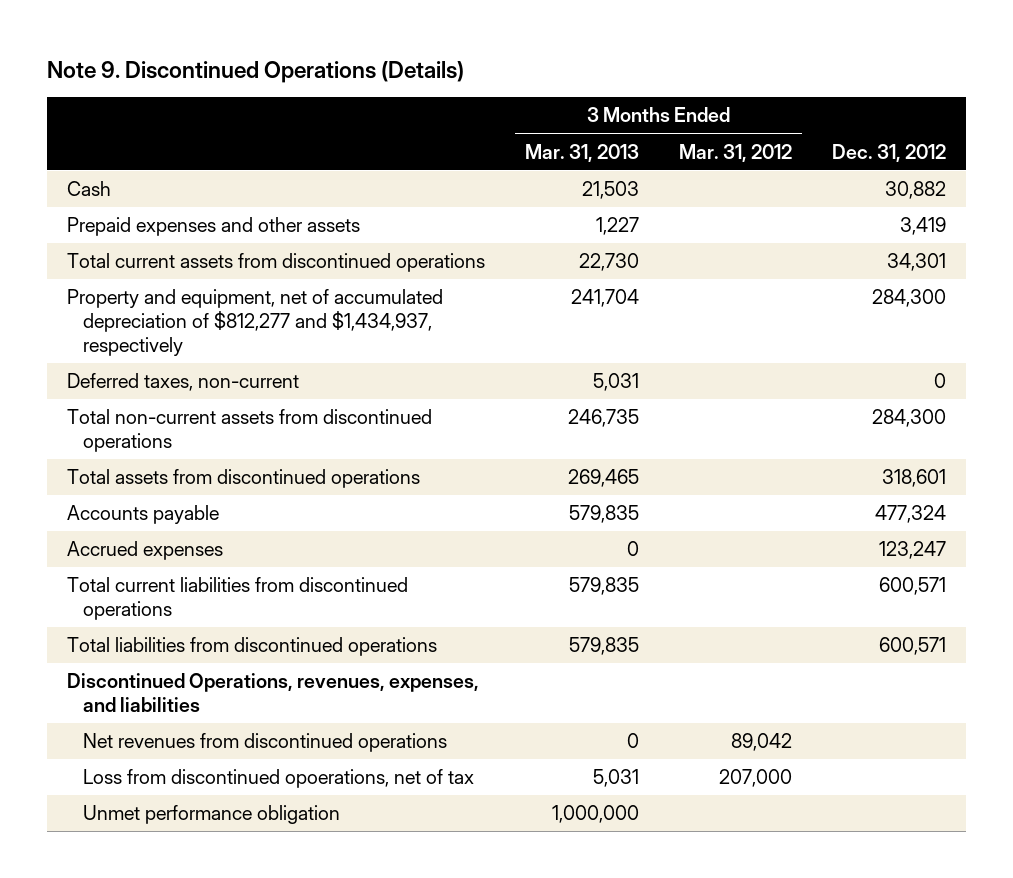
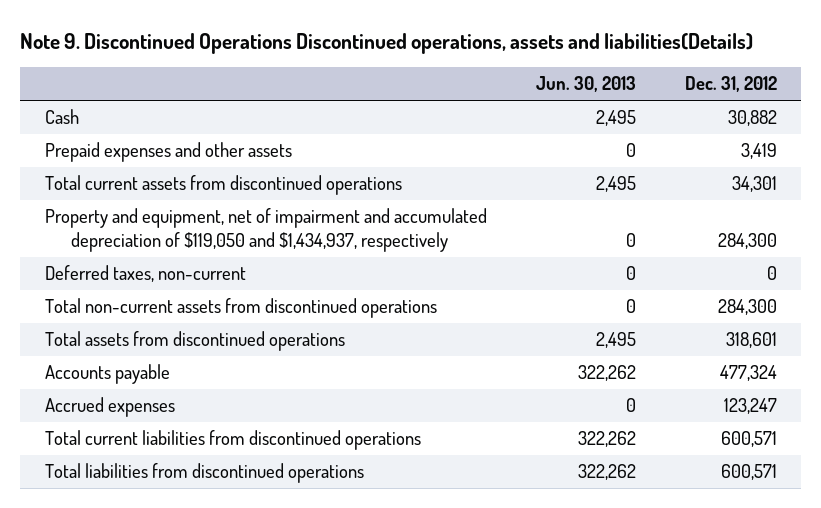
- Note 9. Discontinued Operations (Details)
+ Note 9. Discontinued Operations Discontinued operations, assets and liabilities(Details)
- | 3 Months Ended Mar. 31, 2013 | 3 Months Ended Mar. 31, 2012 | Dec. 31, 2012
+ | Jun. 30, 2013 | Dec. 31, 2012
- Property and equipment, net of accumulated depreciation of $812,277 and $1,434,937, respectively | 241,704 | | 284,300
+ Property and equipment, net of impairment and accumulated depreciation of $119,050 and $1,434,937, respectively | 0 | 284,300
- Discontinued Operations, revenues, expenses, and liabilities
- Net revenues from discontinued operations | 0 | 89,042 |
- Loss from discontinued opoerations, net of tax | 5,031 | 207,000 |
- Unmet performance obligation | 1,000,000 | |

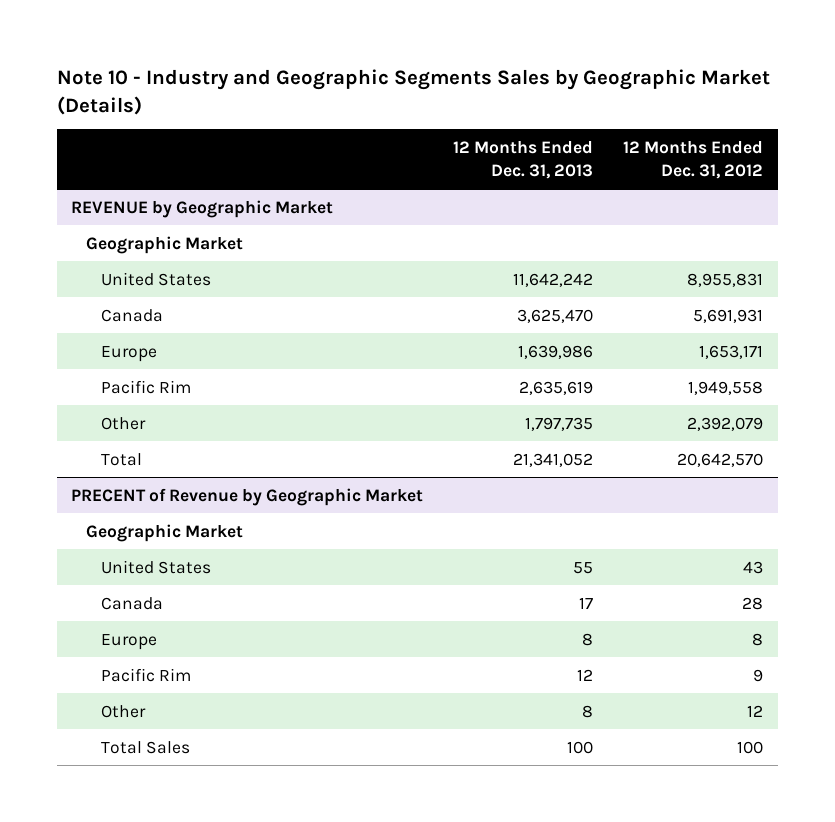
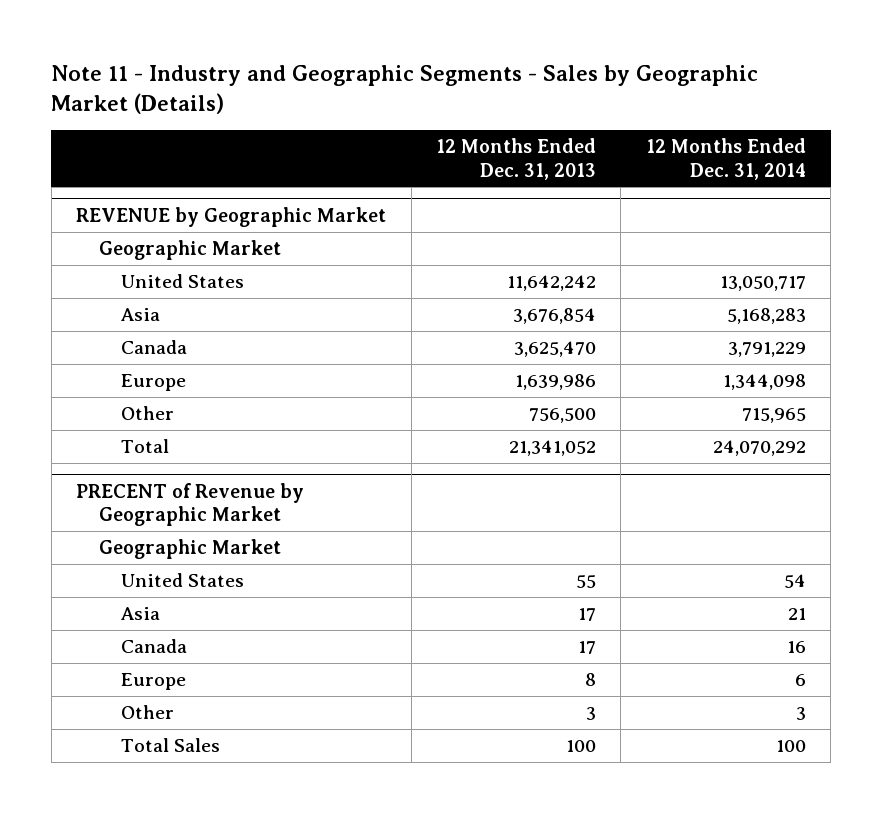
- Note 10 - Industry and Geographic Segments Sales by Geographic Market (Details)
+ Note 11 - Industry and Geographic Segments - Sales by Geographic Market (Details)
- | 12 Months Ended Dec. 31, 2013 | 12 Months Ended Dec. 31, 2012
+ | 12 Months Ended Dec. 31, 2013 | 12 Months Ended Dec. 31, 2014
@ REVENUE by Geographic Market
+ Asia | 3,676,854 | 5,168,283
- Pacific Rim | 2,635,619 | 1,949,558
- Other | 1,797,735 | 2,392,079
+ Other | 756,500 | 715,965
@ PRECENT of Revenue by Geographic Market
+ Asia | 17 | 21
- Pacific Rim | 12 | 9
- Other | 8 | 12
+ Other | 3 | 3

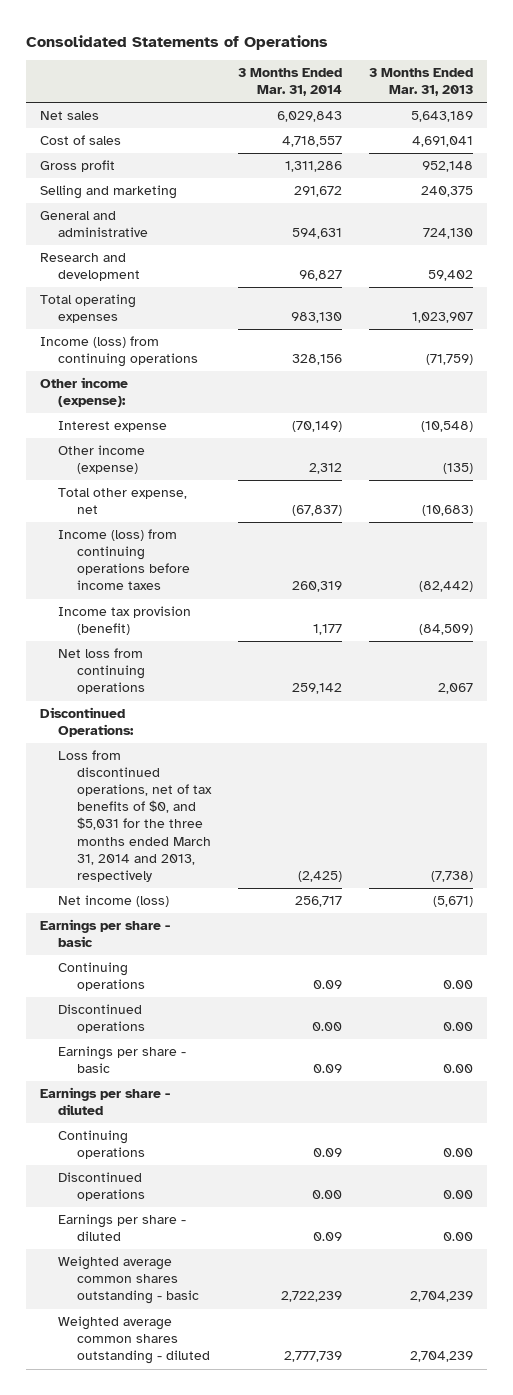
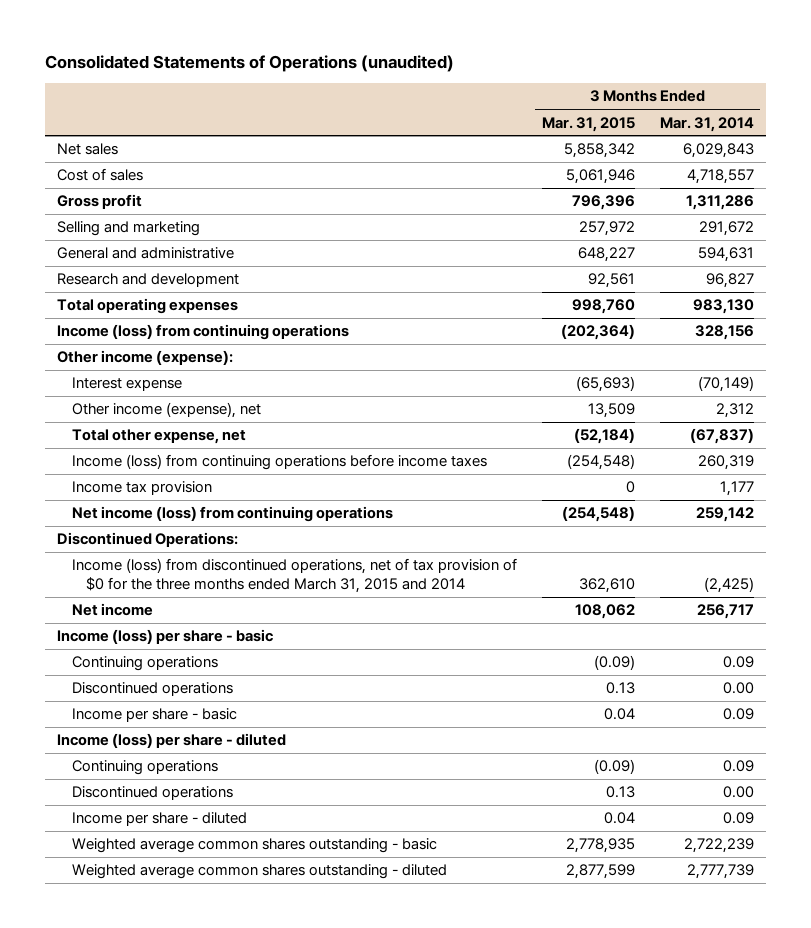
- Consolidated Statements of Operations
+ Consolidated Statements of Operations (unaudited)
- | 3 Months Ended Mar. 31, 2014 | 3 Months Ended Mar. 31, 2013
+ | 3 Months Ended Mar. 31, 2015 | 3 Months Ended Mar. 31, 2014
- Other income (expense) | 2,312 | (135)
+ Other income (expense), net | 13,509 | 2,312
- Income tax provision (benefit) | 1,177 | (84,509)
- Net loss from continuing operations | 259,142 | 2,067
+ Income tax provision | 0 | 1,177
+ Net income (loss) from continuing operations | (254,548) | 259,142
- Loss from discontinued operations, net of tax benefits of $0, and $5,031 for the three months ended March 31, 2014 and 2013, respectively | (2,425) | (7,738)
- Net income (loss) | 256,717 | (5,671)
- Earnings per share - basic
+ Income (loss) from discontinued operations, net of tax provision of $0 for the three months ended March 31, 2015 and 2014 | 362,610 | (2,425)
+ Net income | 108,062 | 256,717
+ Income (loss) per share - basic
- Earnings per share - basic | 0.09 | 0.00
- Earnings per share - diluted
+ Income per share - basic | 0.04 | 0.09
+ Income (loss) per share - diluted
- Earnings per share - diluted | 0.09 | 0.00
+ Income per share - diluted | 0.04 | 0.09

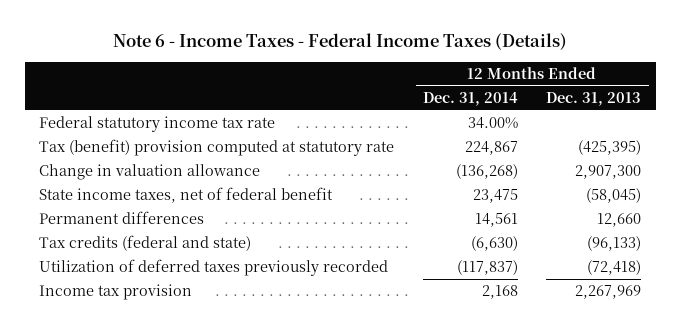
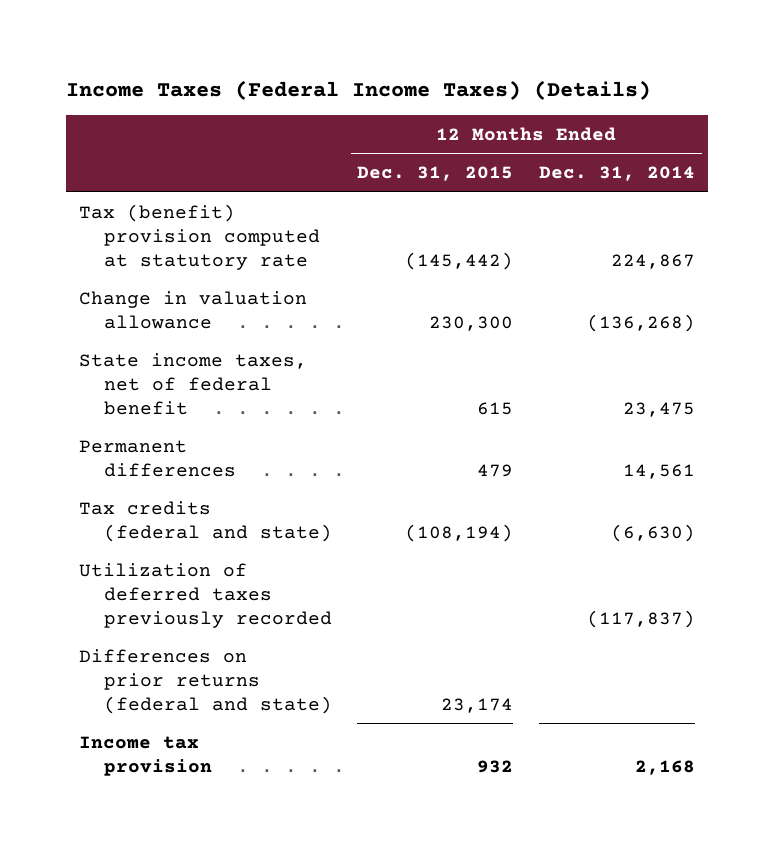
- Note 6 - Income Taxes - Federal Income Taxes (Details)
+ Income Taxes (Federal Income Taxes) (Details)
- | 12 Months Ended Dec. 31, 2014 | 12 Months Ended Dec. 31, 2013
+ | 12 Months Ended Dec. 31, 2015 | 12 Months Ended Dec. 31, 2014
- Federal statutory income tax rate | 34.00% |
+ Differences on prior returns (federal and state) | 23,174 |

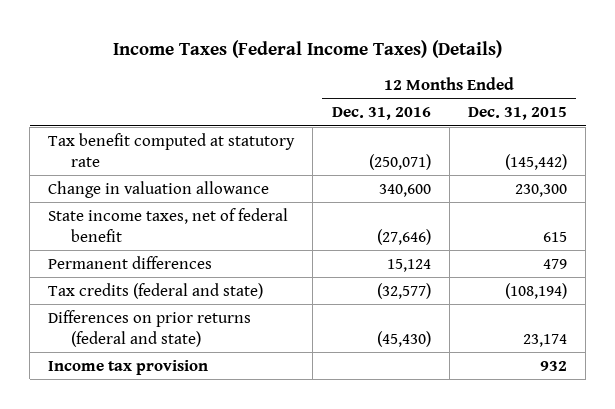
- | 12 Months Ended Dec. 31, 2015 | 12 Months Ended Dec. 31, 2014
+ | 12 Months Ended Dec. 31, 2016 | 12 Months Ended Dec. 31, 2015
- Tax (benefit) provision computed at statutory rate | (145,442) | 224,867
+ Tax benefit computed at statutory rate | (250,071) | (145,442)
- Utilization of deferred taxes previously recorded | | (117,837)

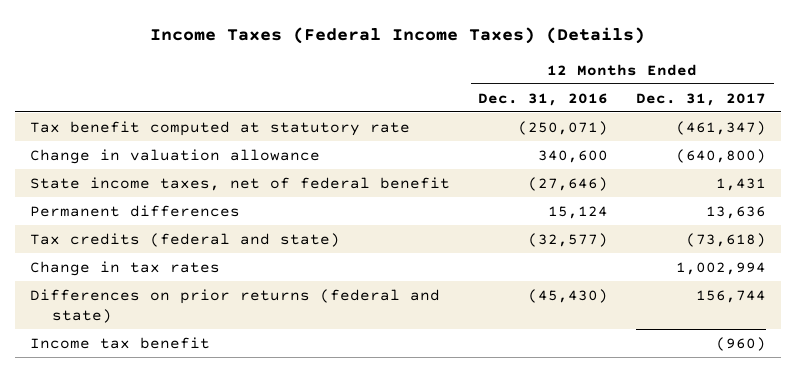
- | 12 Months Ended Dec. 31, 2016 | 12 Months Ended Dec. 31, 2015
+ | 12 Months Ended Dec. 31, 2016 | 12 Months Ended Dec. 31, 2017
+ Change in tax rates | | 1,002,994
- Income tax provision | | 932
+ Income tax benefit | | (960)

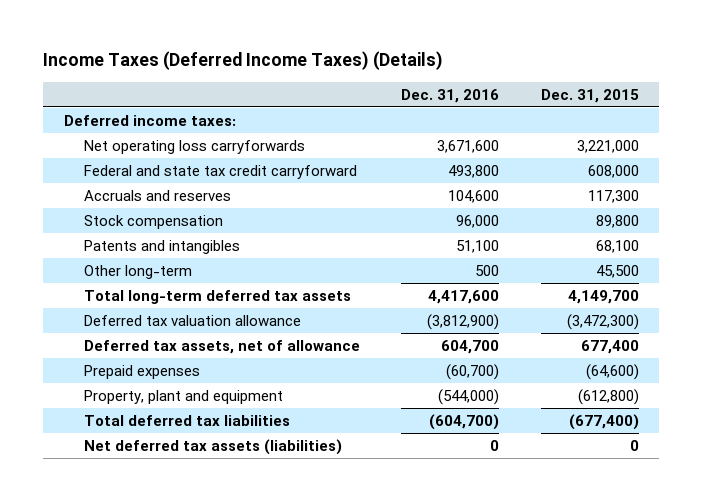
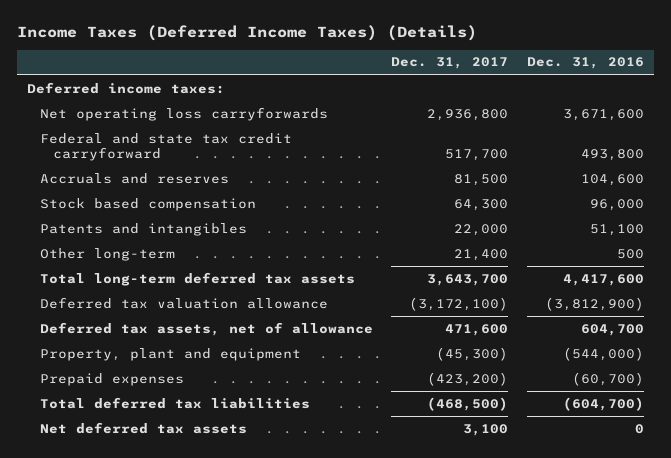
- | Dec. 31, 2016 | Dec. 31, 2015
+ | Dec. 31, 2017 | Dec. 31, 2016
- Stock compensation | 96,000 | 89,800
+ Stock based compensation | 64,300 | 96,000
moved down: Prepaid expenses | (423,200) | (60,700)
- Net deferred tax assets (liabilities) | 0 | 0
+ Net deferred tax assets | 3,100 | 0

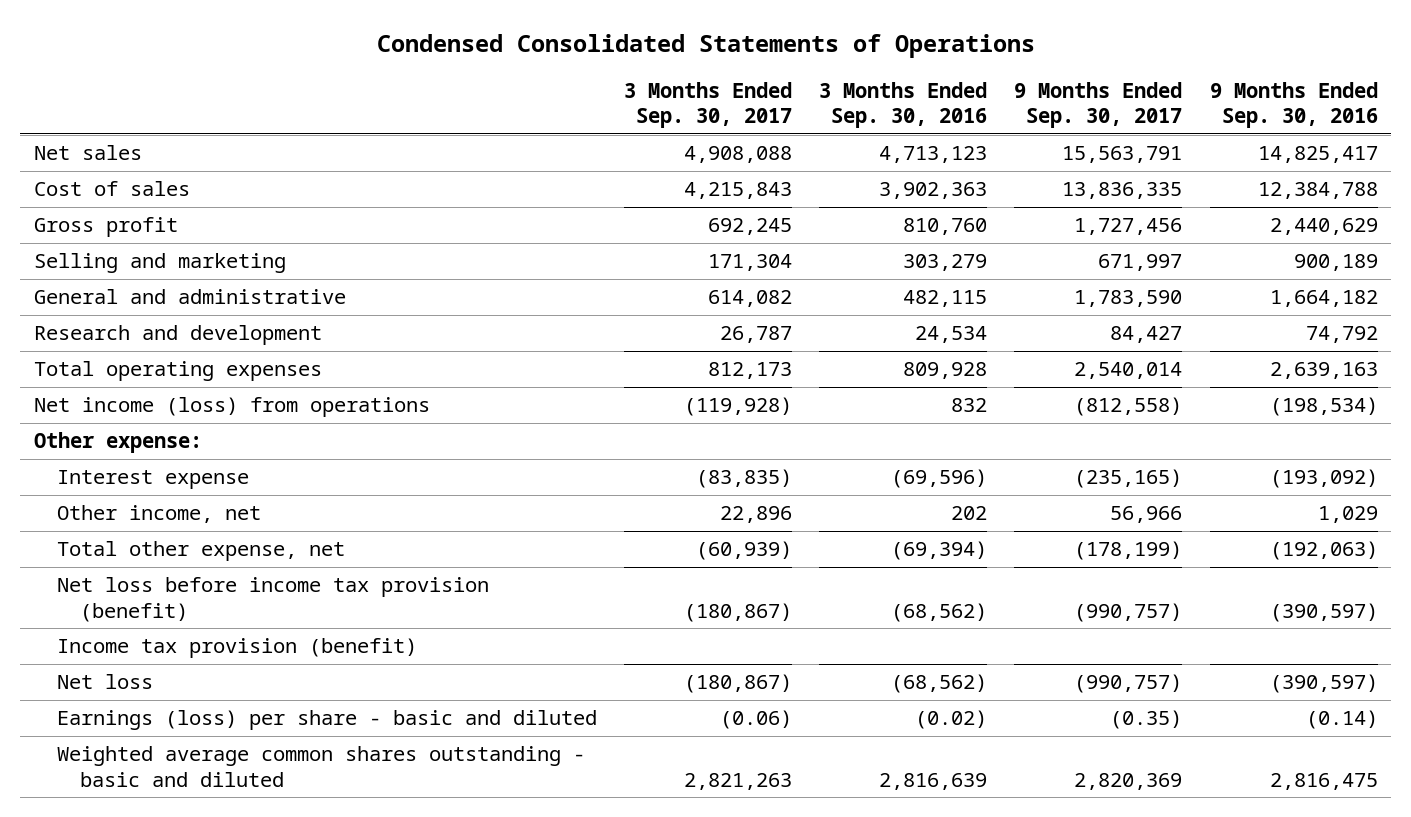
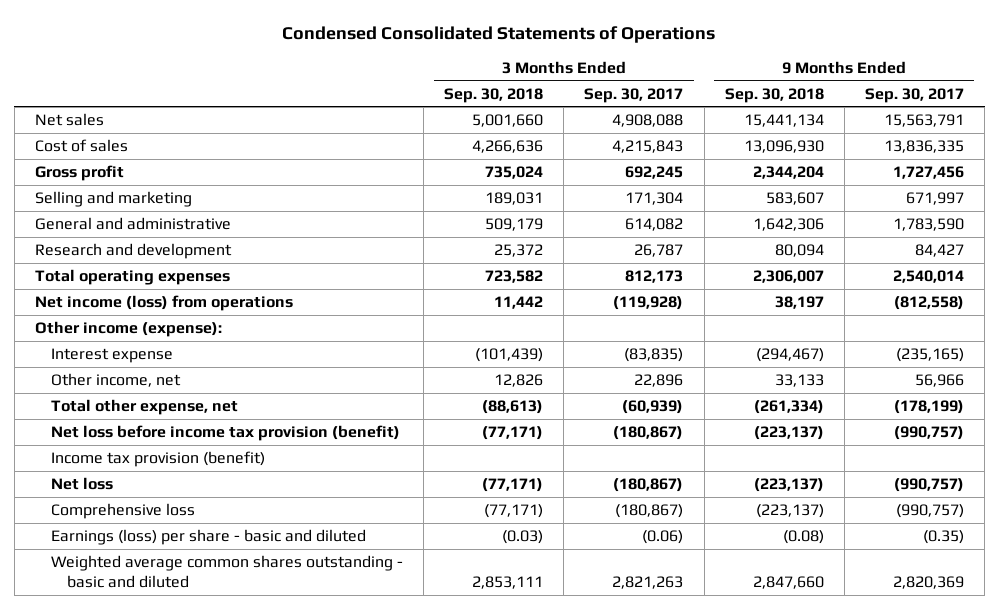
- | 3 Months Ended Sep. 30, 2017 | 3 Months Ended Sep. 30, 2016 | 9 Months Ended Sep. 30, 2017 | 9 Months Ended Sep. 30, 2016
+ | 3 Months Ended Sep. 30, 2018 | 3 Months Ended Sep. 30, 2017 | 9 Months Ended Sep. 30, 2018 | 9 Months Ended Sep. 30, 2017
- Other expense:
+ Other income (expense):
+ Comprehensive loss | (77,171) | (180,867) | (223,137) | (990,757)

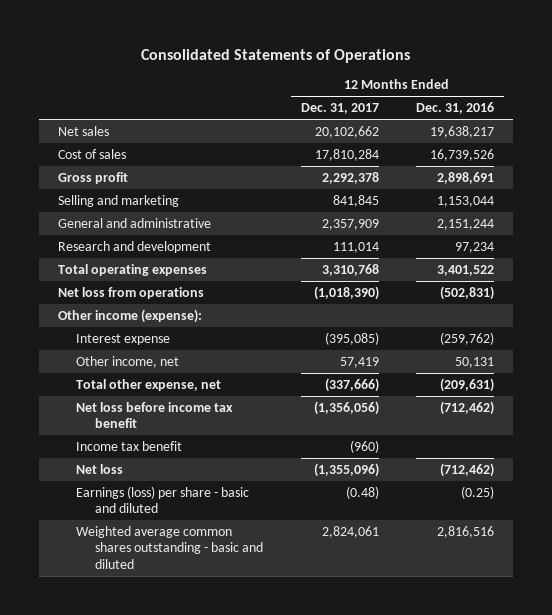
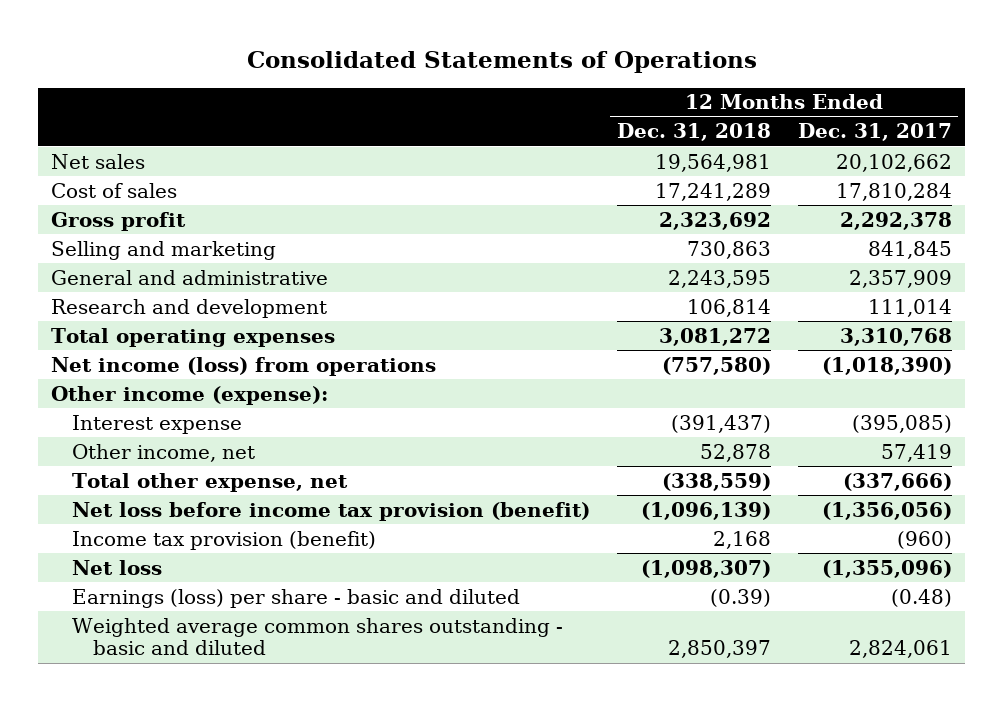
- | 12 Months Ended Dec. 31, 2017 | 12 Months Ended Dec. 31, 2016
+ | 12 Months Ended Dec. 31, 2018 | 12 Months Ended Dec. 31, 2017
- Net loss from operations | (1,018,390) | (502,831)
+ Net income (loss) from operations | (757,580) | (1,018,390)
- Net loss before income tax benefit | (1,356,056) | (712,462)
- Income tax benefit | (960) |
+ Net loss before income tax provision (benefit) | (1,096,139) | (1,356,056)
+ Income tax provision (benefit) | 2,168 | (960)

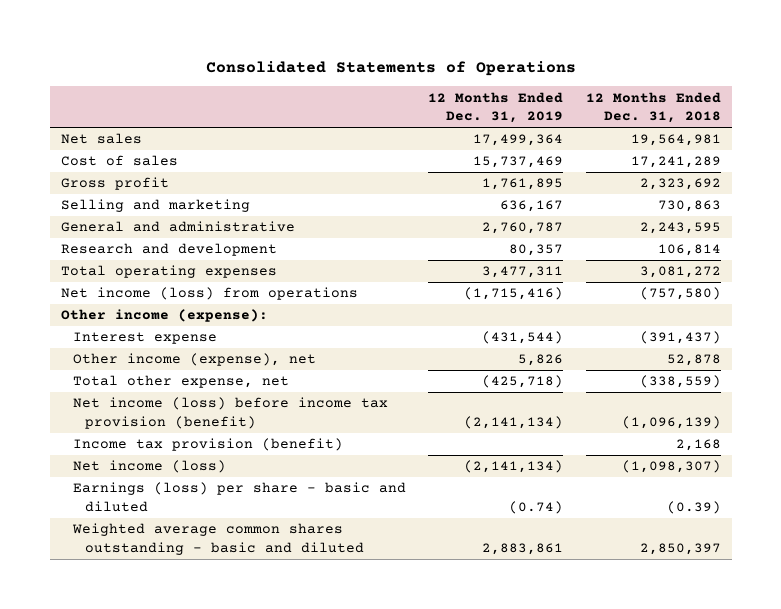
- | 12 Months Ended Dec. 31, 2018 | 12 Months Ended Dec. 31, 2017
+ | 12 Months Ended Dec. 31, 2019 | 12 Months Ended Dec. 31, 2018
- Other income, net | 52,878 | 57,419
+ Other income (expense), net | 5,826 | 52,878
- Net loss before income tax provision (benefit) | (1,096,139) | (1,356,056)
+ Net income (loss) before income tax provision (benefit) | (2,141,134) | (1,096,139)
- Net loss | (1,098,307) | (1,355,096)
+ Net income (loss) | (2,141,134) | (1,098,307)

